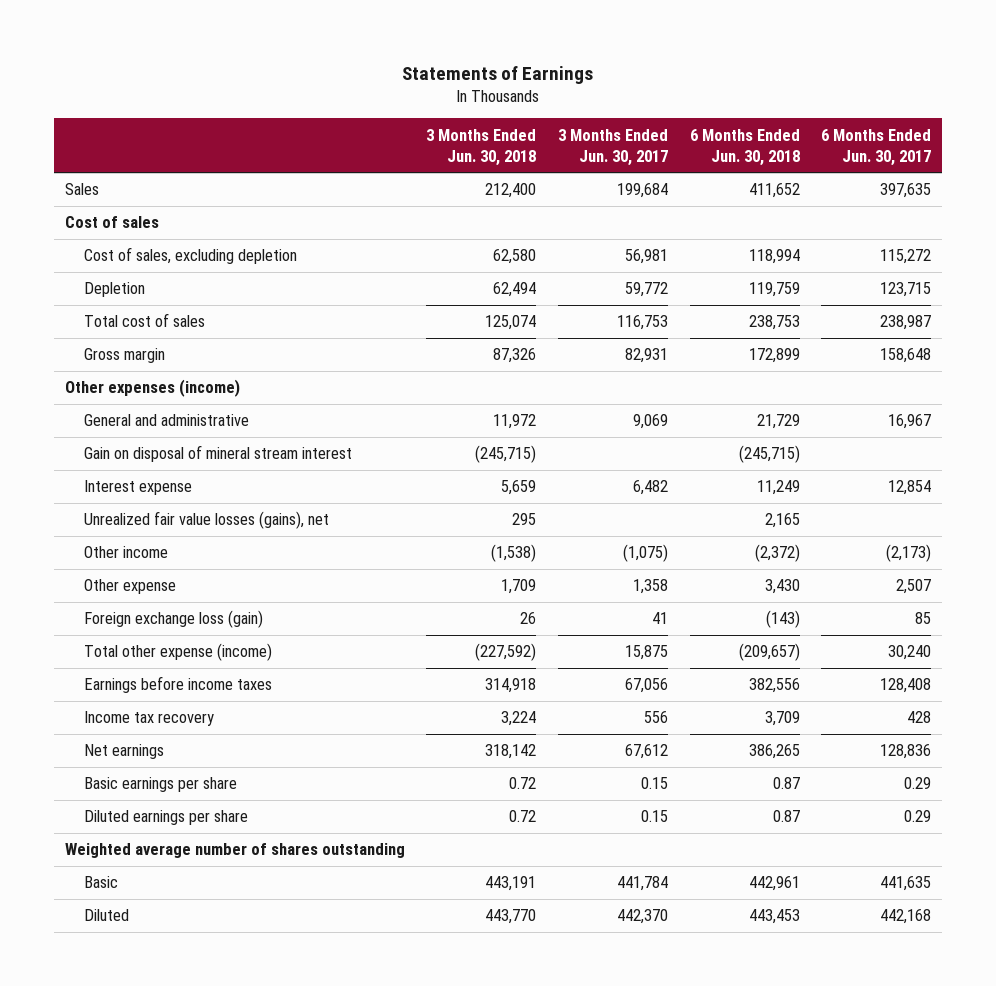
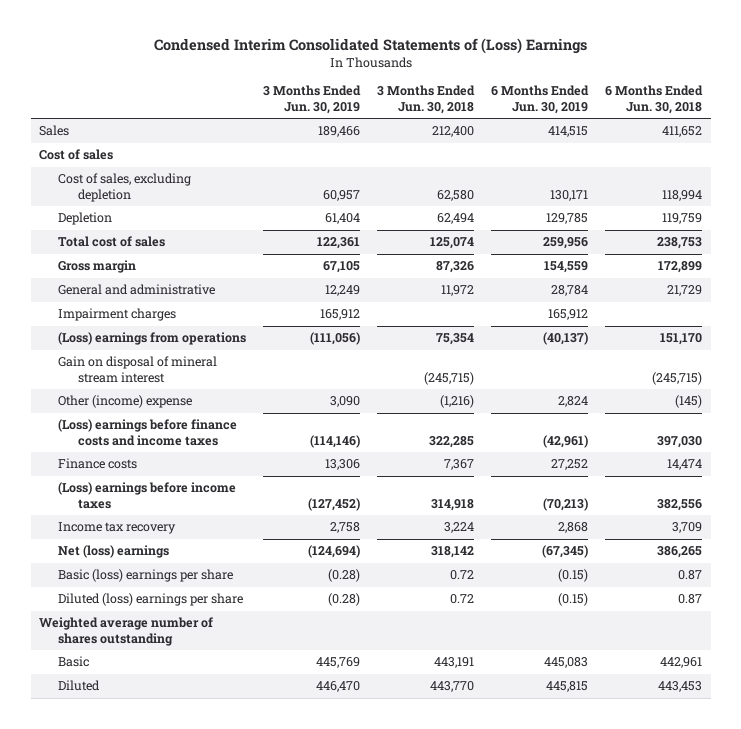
- Statements of Earnings
+ Condensed Interim Consolidated Statements of (Loss) Earnings
- | 3 Months Ended Jun. 30, 2018 | 3 Months Ended Jun. 30, 2017 | 6 Months Ended Jun. 30, 2018 | 6 Months Ended Jun. 30, 2017
+ | 3 Months Ended Jun. 30, 2019 | 3 Months Ended Jun. 30, 2018 | 6 Months Ended Jun. 30, 2019 | 6 Months Ended Jun. 30, 2018
- Other expenses (income)
+ Impairment charges | 165,912 | | 165,912 |
+ (Loss) earnings from operations | (111,056) | 75,354 | (40,137) | 151,170
- Interest expense | 5,659 | 6,482 | 11,249 | 12,854
- Unrealized fair value losses (gains), net | 295 | | 2,165 |
- Other income | (1,538) | (1,075) | (2,372) | (2,173)
- Other expense | 1,709 | 1,358 | 3,430 | 2,507
- Foreign exchange loss (gain) | 26 | 41 | (143) | 85
- Total other expense (income) | (227,592) | 15,875 | (209,657) | 30,240
- Earnings before income taxes | 314,918 | 67,056 | 382,556 | 128,408
+ Other (income) expense | 3,090 | (1,216) | 2,824 | (145)
+ (Loss) earnings before finance costs and income taxes | (114,146) | 322,285 | (42,961) | 397,030
+ Finance costs | 13,306 | 7,367 | 27,252 | 14,474
+ (Loss) earnings before income taxes | (127,452) | 314,918 | (70,213) | 382,556
- Net earnings | 318,142 | 67,612 | 386,265 | 128,836
- Basic earnings per share | 0.72 | 0.15 | 0.87 | 0.29
- Diluted earnings per share | 0.72 | 0.15 | 0.87 | 0.29
+ Net (loss) earnings | (124,694) | 318,142 | (67,345) | 386,265
+ Basic (loss) earnings per share | (0.28) | 0.72 | (0.15) | 0.87
+ Diluted (loss) earnings per share | (0.28) | 0.72 | (0.15) | 0.87

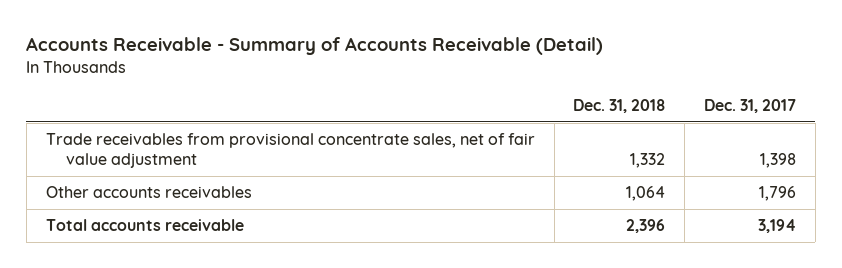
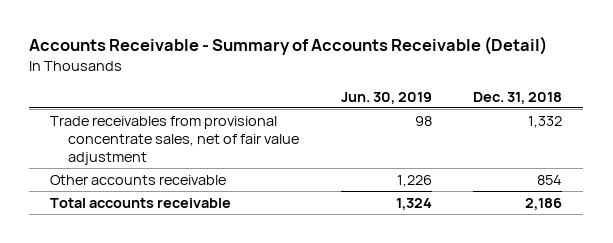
- | Dec. 31, 2018 | Dec. 31, 2017
+ | Jun. 30, 2019 | Dec. 31, 2018
- Other accounts receivables | 1,064 | 1,796
- Total accounts receivable | 2,396 | 3,194
+ Other accounts receivable | 1,226 | 854
+ Total accounts receivable | 1,324 | 2,186

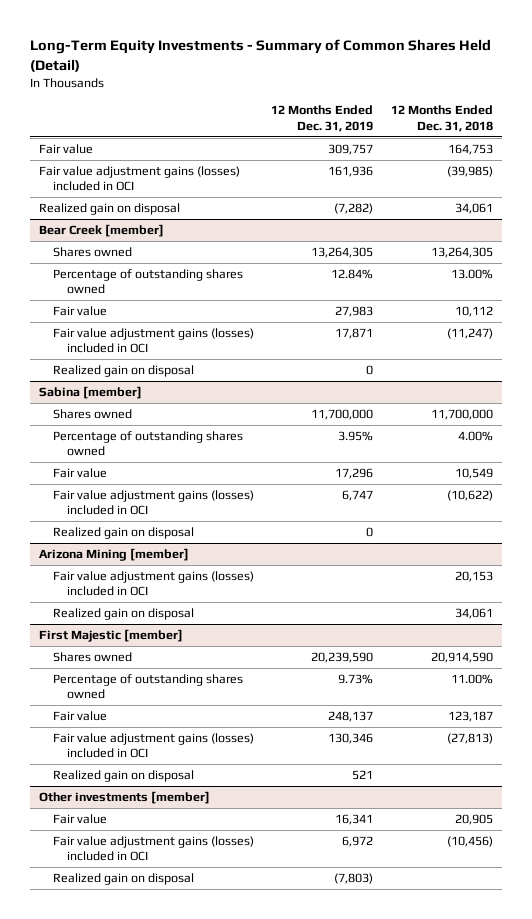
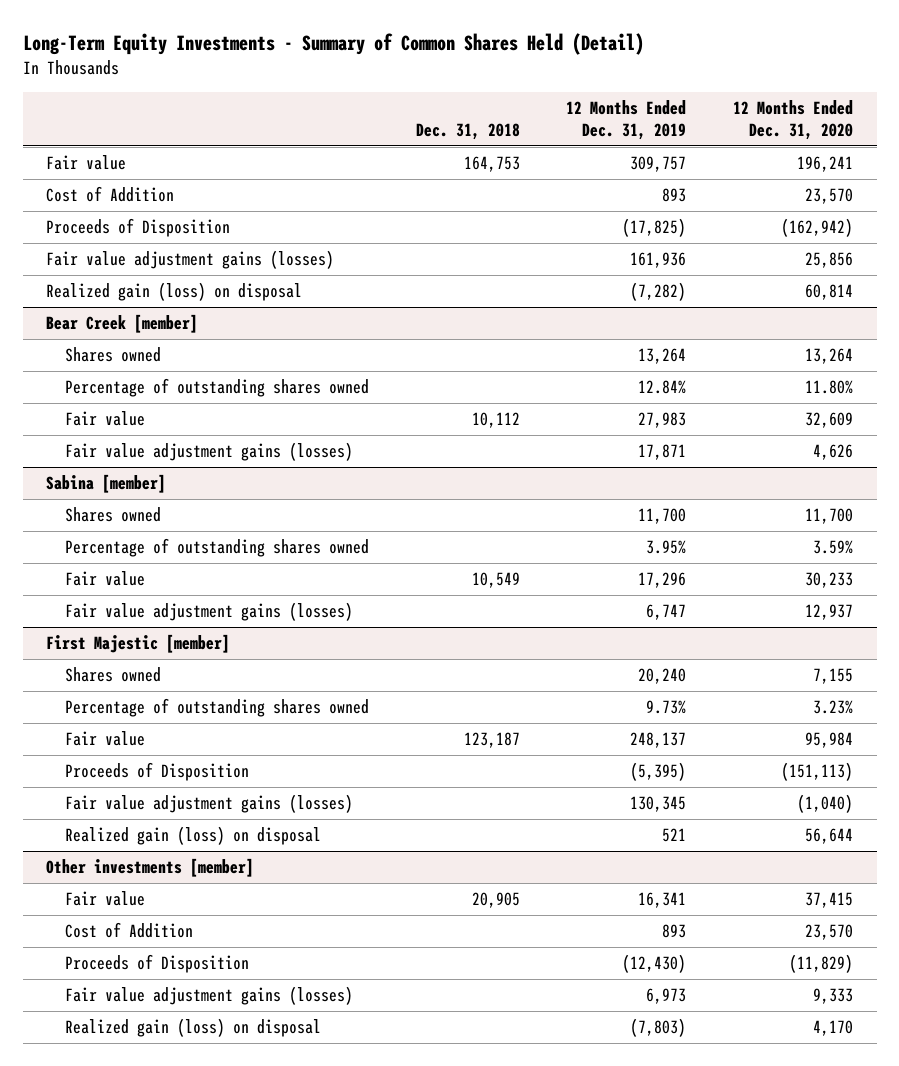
- | 12 Months Ended Dec. 31, 2019 | 12 Months Ended Dec. 31, 2018
+ | Dec. 31, 2018 | 12 Months Ended Dec. 31, 2019 | 12 Months Ended Dec. 31, 2020
- Fair value adjustment gains (losses) included in OCI | 161,936 | (39,985)
- Realized gain on disposal | (7,282) | 34,061
+ Cost of Addition | | 893 | 23,570
+ Proceeds of Disposition | | (17,825) | (162,942)
+ Fair value adjustment gains (losses) | | 161,936 | 25,856
+ Realized gain (loss) on disposal | | (7,282) | 60,814
@ Bear Creek [member]
- Shares owned | 13,264,305 | 13,264,305
+ Shares owned | | 13,264 | 13,264
- Fair value adjustment gains (losses) included in OCI | 17,871 | (11,247)
- Realized gain on disposal | 0 |
+ Fair value adjustment gains (losses) | | 17,871 | 4,626
@ Sabina [member]
- Shares owned | 11,700,000 | 11,700,000
+ Shares owned | | 11,700 | 11,700
- Fair value adjustment gains (losses) included in OCI | 6,747 | (10,622)
- Realized gain on disposal | 0 |
- Arizona Mining [member]
- Fair value adjustment gains (losses) included in OCI | | 20,153
- Realized gain on disposal | | 34,061
@ Sabina [member]
+ Fair value adjustment gains (losses) | | 6,747 | 12,937
@ First Majestic [member]
- Shares owned | 20,239,590 | 20,914,590
+ Shares owned | | 20,240 | 7,155
- Fair value adjustment gains (losses) included in OCI | 130,346 | (27,813)
- Realized gain on disposal | 521 |
+ Proceeds of Disposition | | (5,395) | (151,113)
+ Fair value adjustment gains (losses) | | 130,345 | (1,040)
+ Realized gain (loss) on disposal | | 521 | 56,644
@ Other investments [member]
- Fair value adjustment gains (losses) included in OCI | 6,972 | (10,456)
- Realized gain on disposal | (7,803) |
+ Cost of Addition | | 893 | 23,570
+ Proceeds of Disposition | | (12,430) | (11,829)
+ Fair value adjustment gains (losses) | | 6,973 | 9,333
+ Realized gain (loss) on disposal | | (7,803) | 4,170

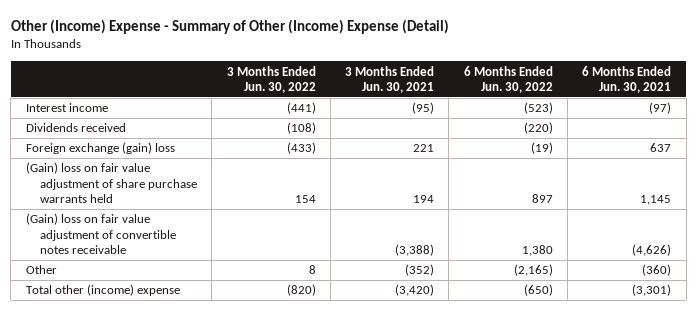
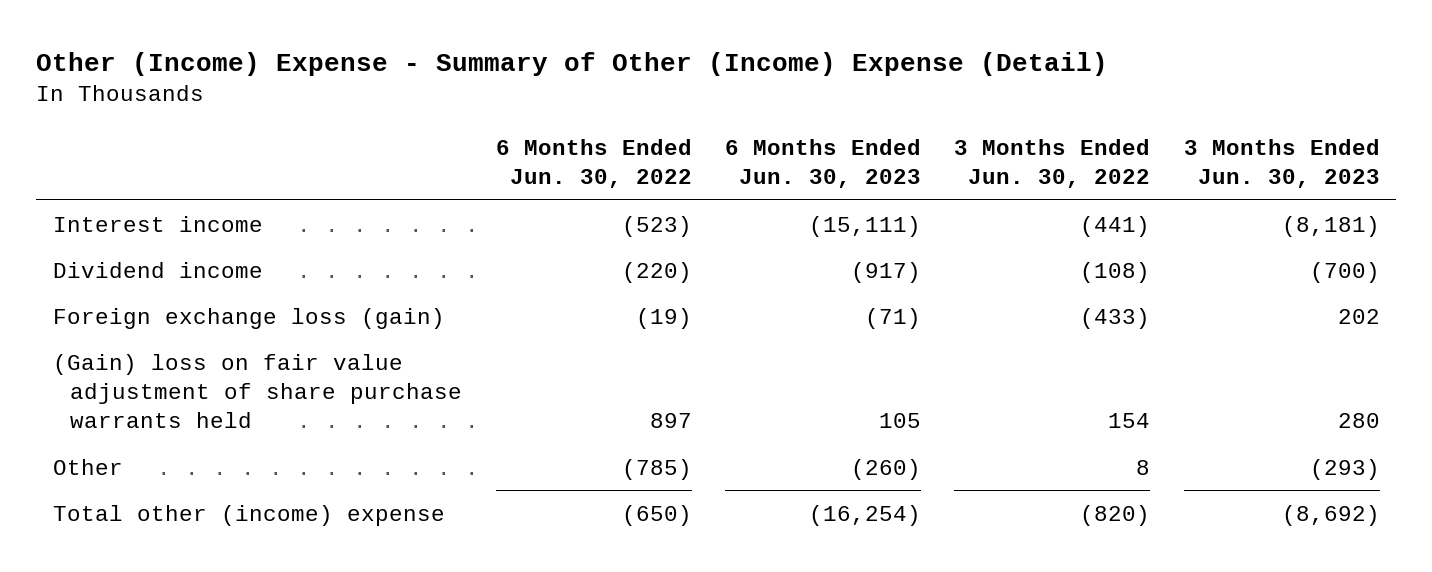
- | 3 Months Ended Jun. 30, 2022 | 3 Months Ended Jun. 30, 2021 | 6 Months Ended Jun. 30, 2022 | 6 Months Ended Jun. 30, 2021
+ | 6 Months Ended Jun. 30, 2022 | 6 Months Ended Jun. 30, 2023 | 3 Months Ended Jun. 30, 2022 | 3 Months Ended Jun. 30, 2023
- Dividends received | (108) | | (220) |
- Foreign exchange (gain) loss | (433) | 221 | (19) | 637
+ Dividend income | (220) | (917) | (108) | (700)
+ Foreign exchange loss (gain) | (19) | (71) | (433) | 202
- (Gain) loss on fair value adjustment of convertible notes receivable | | (3,388) | 1,380 | (4,626)
- Other | 8 | (352) | (2,165) | (360)
+ Other | (785) | (260) | 8 | (293)

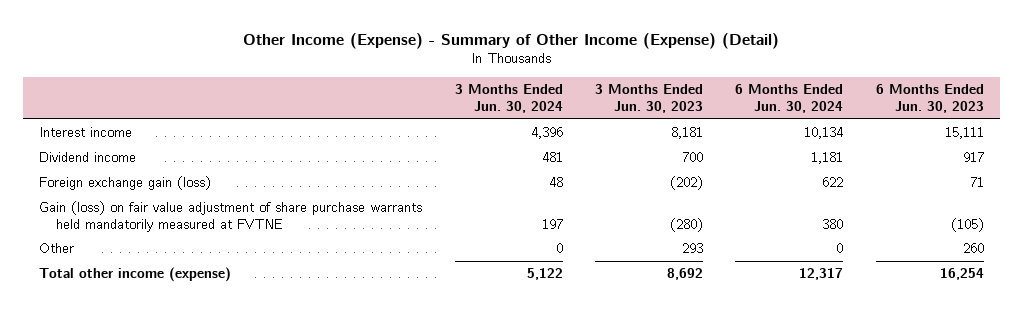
- Other (Income) Expense - Summary of Other (Income) Expense (Detail)
+ Other Income (Expense) - Summary of Other Income (Expense) (Detail)
- | 6 Months Ended Jun. 30, 2022 | 6 Months Ended Jun. 30, 2023 | 3 Months Ended Jun. 30, 2022 | 3 Months Ended Jun. 30, 2023
+ | 3 Months Ended Jun. 30, 2024 | 3 Months Ended Jun. 30, 2023 | 6 Months Ended Jun. 30, 2024 | 6 Months Ended Jun. 30, 2023
- Interest income | (523) | (15,111) | (441) | (8,181)
- Dividend income | (220) | (917) | (108) | (700)
- Foreign exchange loss (gain) | (19) | (71) | (433) | 202
- (Gain) loss on fair value adjustment of share purchase warrants held | 897 | 105 | 154 | 280
- Other | (785) | (260) | 8 | (293)
- Total other (income) expense | (650) | (16,254) | (820) | (8,692)
+ Interest income | 4,396 | 8,181 | 10,134 | 15,111
+ Dividend income | 481 | 700 | 1,181 | 917
+ Foreign exchange gain (loss) | 48 | (202) | 622 | 71
+ Gain (loss) on fair value adjustment of share purchase warrants held mandatorily measured at FVTNE | 197 | (280) | 380 | (105)
+ Other | 0 | 293 | 0 | 260
+ Total other income (expense) | 5,122 | 8,692 | 12,317 | 16,254

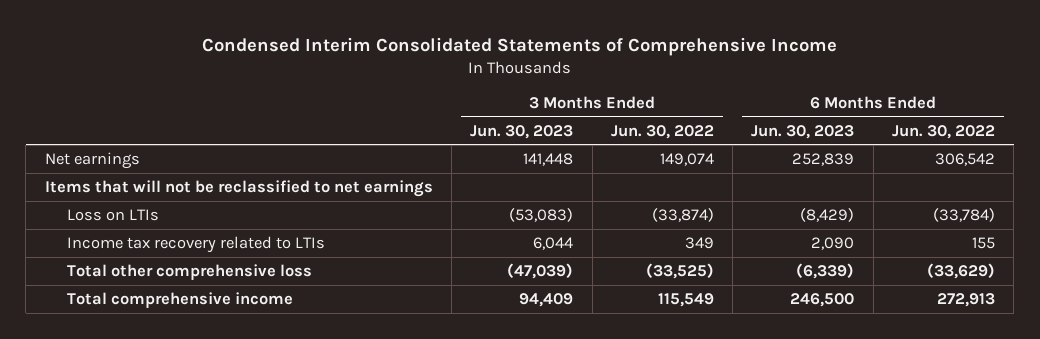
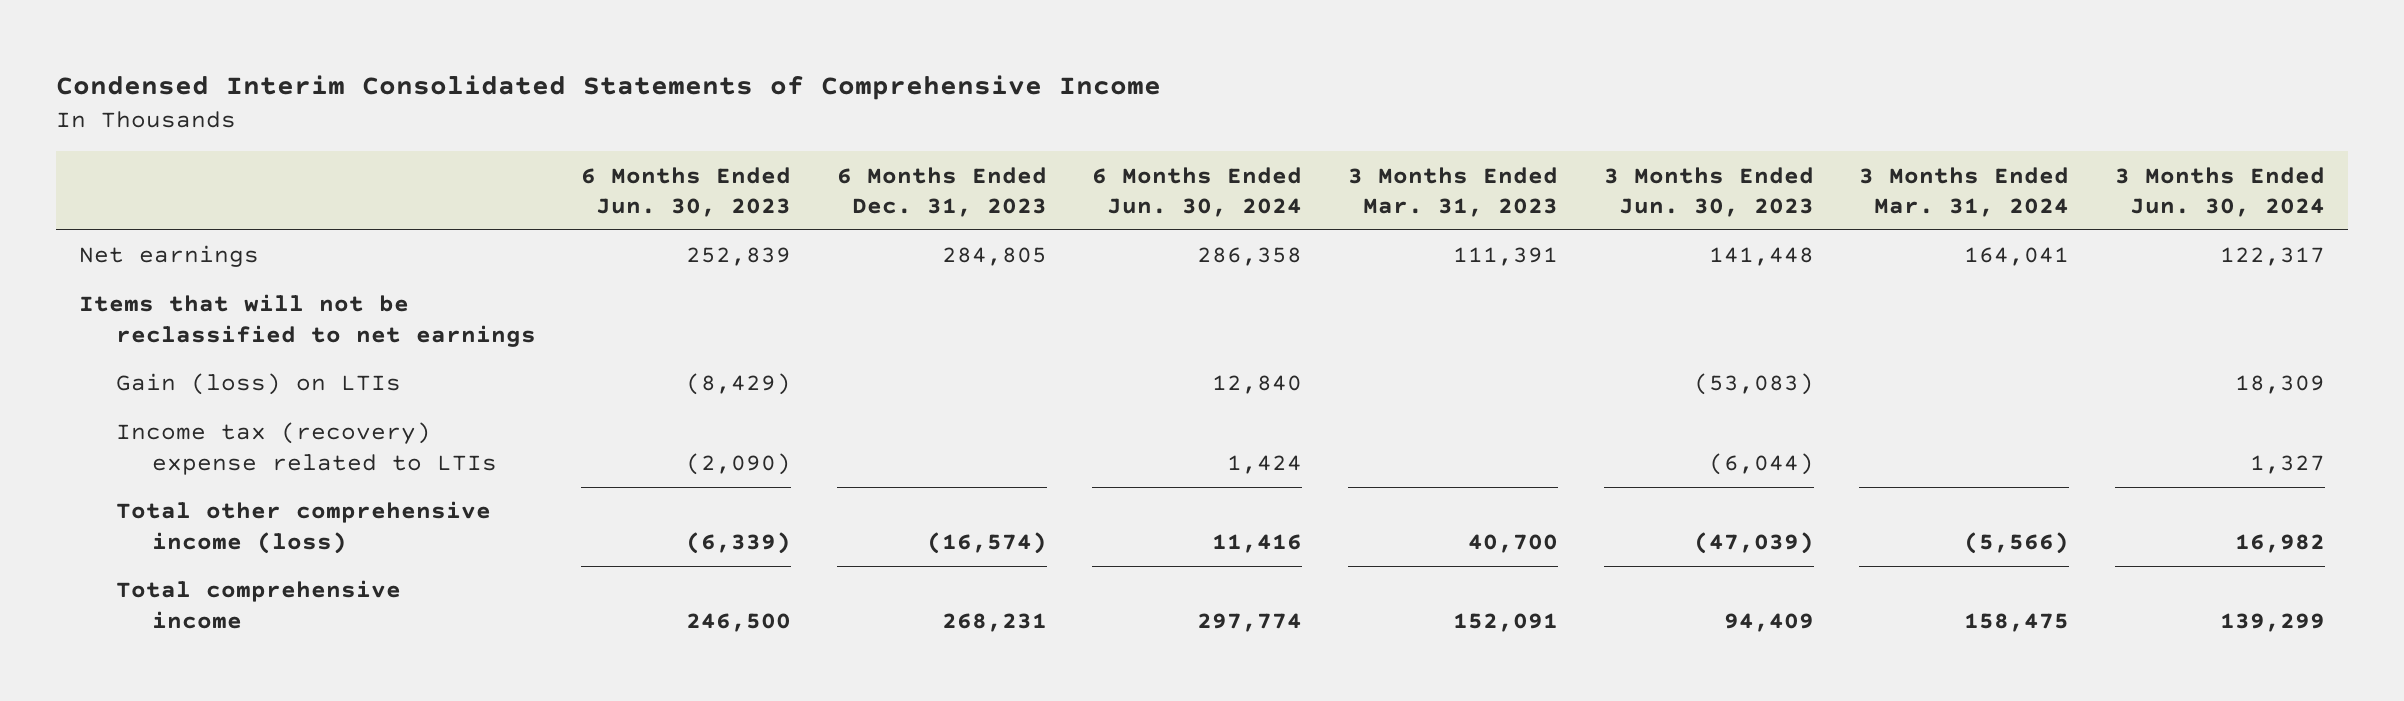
- | 3 Months Ended Jun. 30, 2023 | 3 Months Ended Jun. 30, 2022 | 6 Months Ended Jun. 30, 2023 | 6 Months Ended Jun. 30, 2022
+ | 6 Months Ended Jun. 30, 2023 | 6 Months Ended Dec. 31, 2023 | 6 Months Ended Jun. 30, 2024 | 3 Months Ended Mar. 31, 2023 | 3 Months Ended Jun. 30, 2023 | 3 Months Ended Mar. 31, 2024 | 3 Months Ended Jun. 30, 2024
- Loss on LTIs | (53,083) | (33,874) | (8,429) | (33,784)
- Income tax recovery related to LTIs | 6,044 | 349 | 2,090 | 155
- Total other comprehensive loss | (47,039) | (33,525) | (6,339) | (33,629)
+ Gain (loss) on LTIs | (8,429) | | 12,840 | | (53,083) | | 18,309
+ Income tax (recovery) expense related to LTIs | (2,090) | | 1,424 | | (6,044) | | 1,327
+ Total other comprehensive income (loss) | (6,339) | (16,574) | 11,416 | 40,700 | (47,039) | (5,566) | 16,982

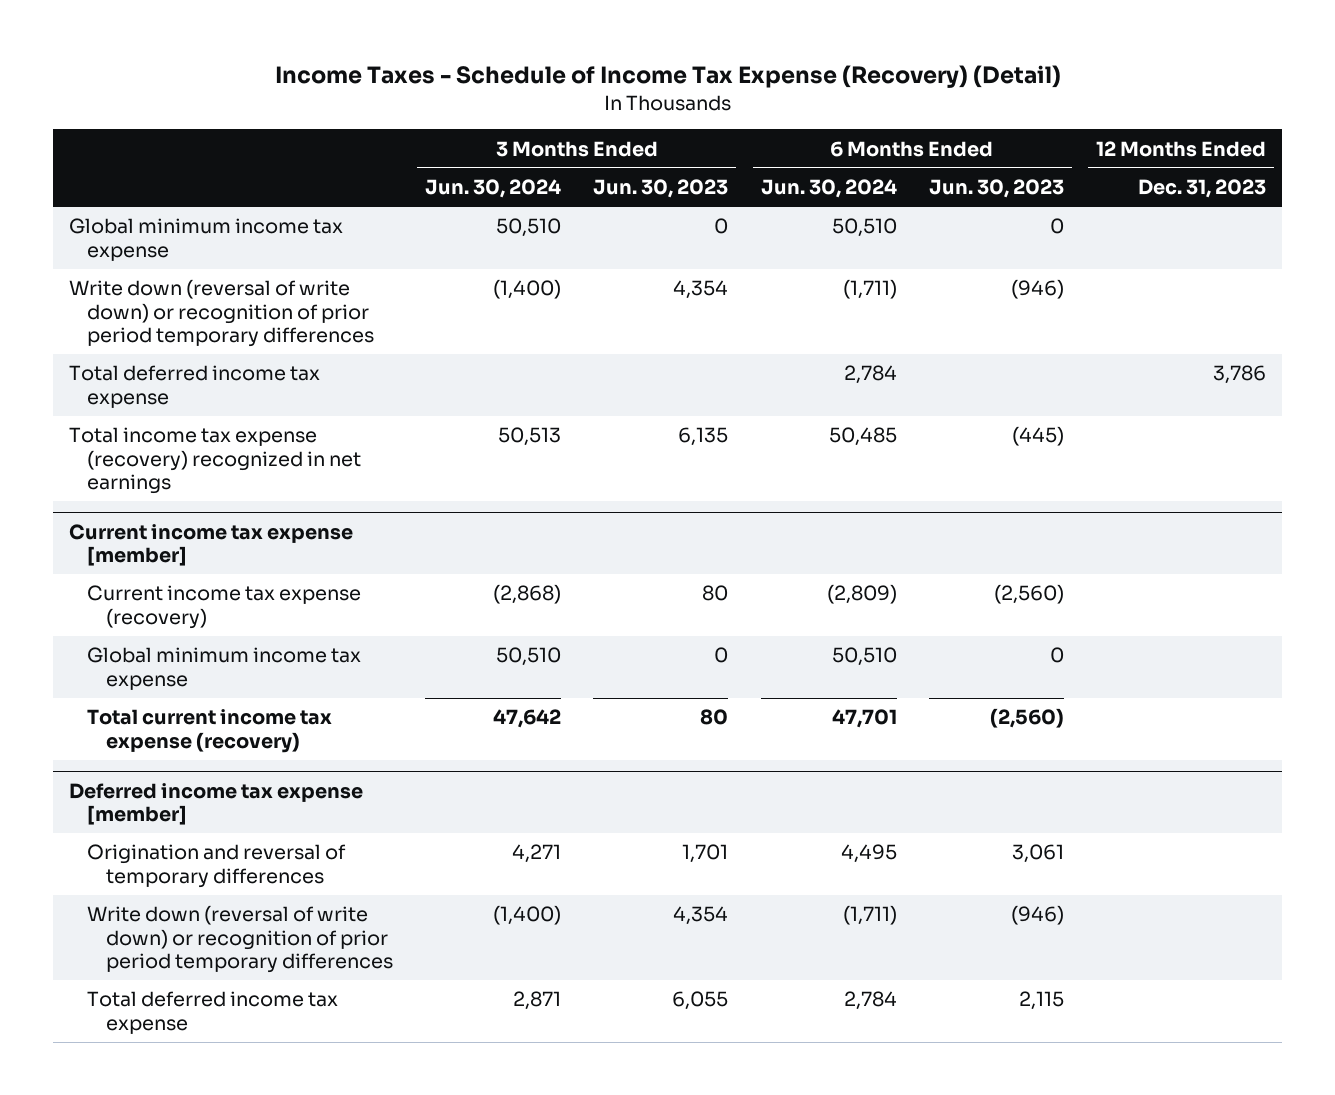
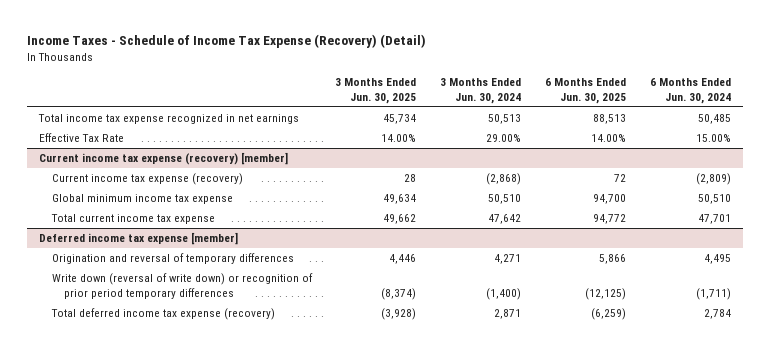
- | 3 Months Ended Jun. 30, 2024 | 3 Months Ended Jun. 30, 2023 | 6 Months Ended Jun. 30, 2024 | 6 Months Ended Jun. 30, 2023 | 12 Months Ended Dec. 31, 2023
+ | 3 Months Ended Jun. 30, 2025 | 3 Months Ended Jun. 30, 2024 | 6 Months Ended Jun. 30, 2025 | 6 Months Ended Jun. 30, 2024
- Global minimum income tax expense | 50,510 | 0 | 50,510 | 0 |
- Write down (reversal of write down) or recognition of prior period temporary differences | (1,400) | 4,354 | (1,711) | (946) |
- Total deferred income tax expense | | | 2,784 | | 3,786
- Total income tax expense (recovery) recognized in net earnings | 50,513 | 6,135 | 50,485 | (445) |
- Current income tax expense [member]
+ Total income tax expense recognized in net earnings | 45,734 | 50,513 | 88,513 | 50,485
+ Effective Tax Rate | 14.00% | 29.00% | 14.00% | 15.00%
+ Current income tax expense (recovery) [member]
- Total current income tax expense (recovery) | 47,642 | 80 | 47,701 | (2,560) |
+ Total current income tax expense | 49,662 | 47,642 | 94,772 | 47,701
@ Deferred income tax expense [member]
- Total deferred income tax expense | 2,871 | 6,055 | 2,784 | 2,115 |
+ Total deferred income tax expense (recovery) | (3,928) | 2,871 | (6,259) | 2,784

